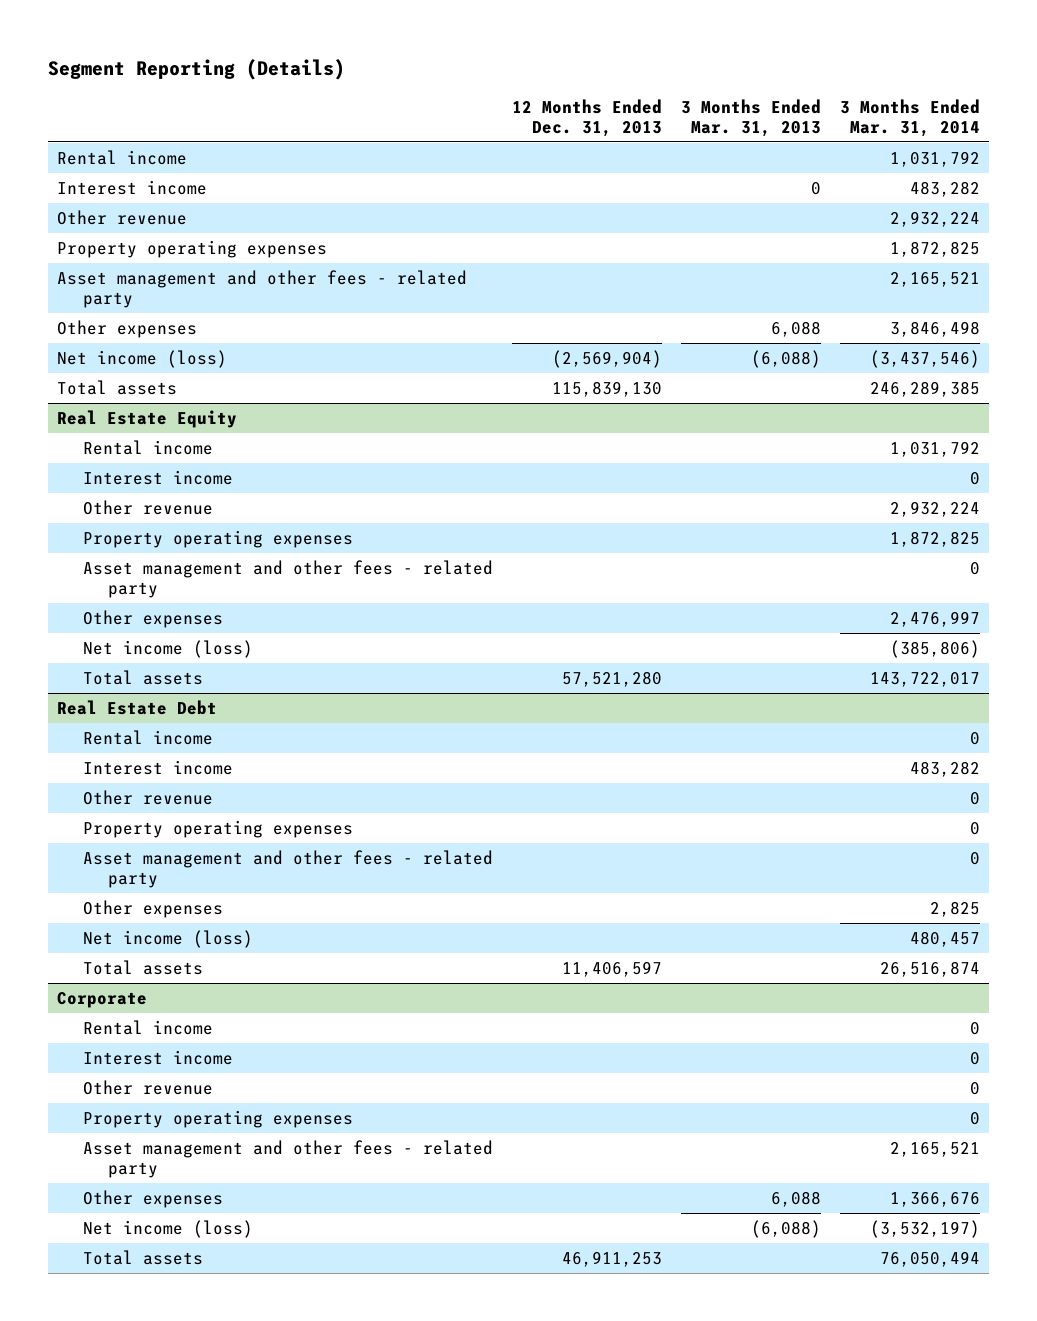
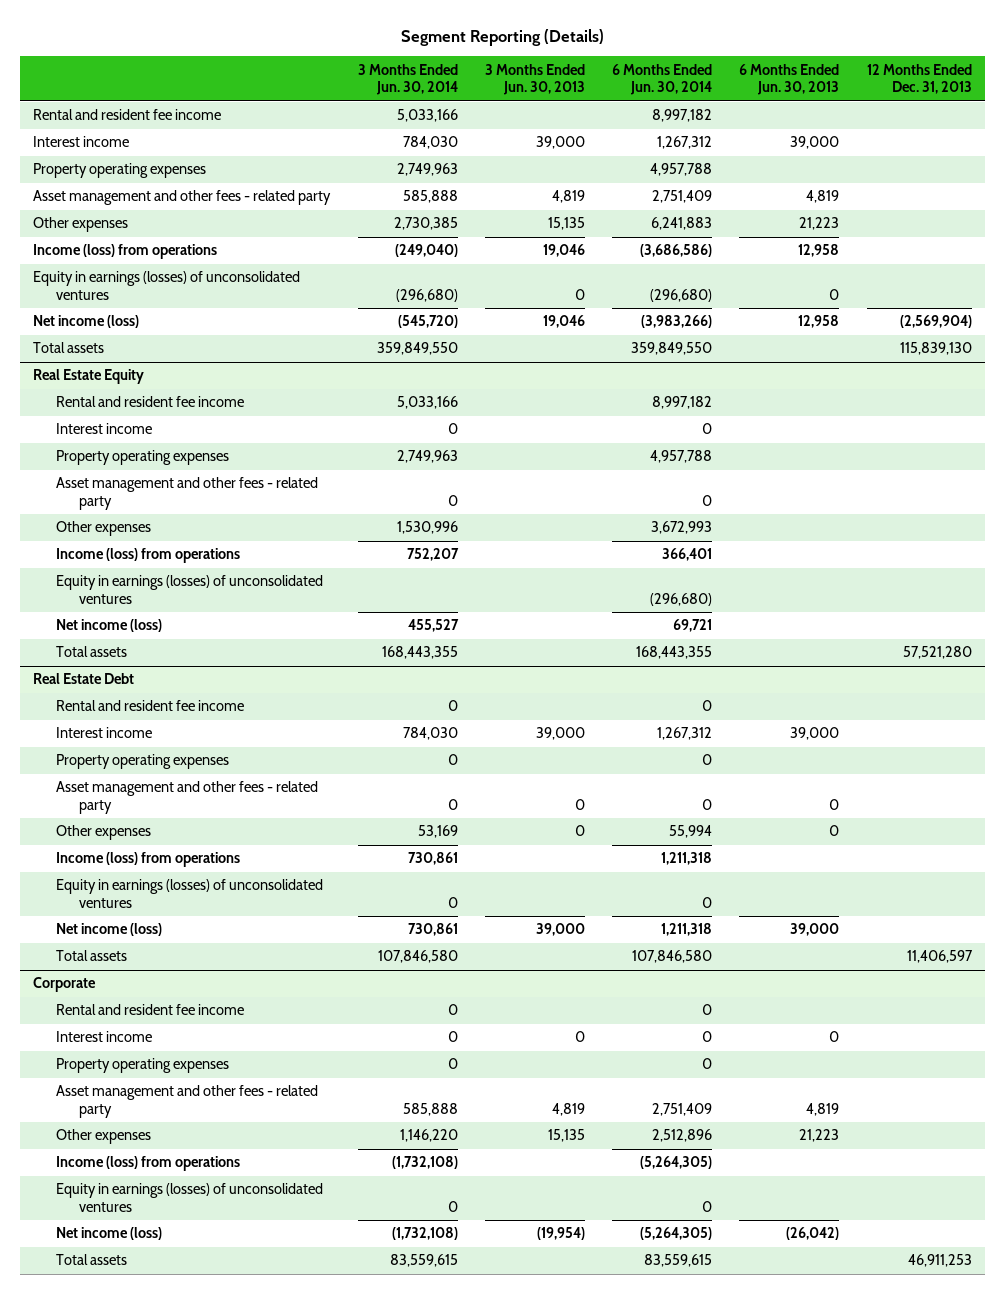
- | 12 Months Ended Dec. 31, 2013 | 3 Months Ended Mar. 31, 2013 | 3 Months Ended Mar. 31, 2014
+ | 3 Months Ended Jun. 30, 2014 | 3 Months Ended Jun. 30, 2013 | 6 Months Ended Jun. 30, 2014 | 6 Months Ended Jun. 30, 2013 | 12 Months Ended Dec. 31, 2013
- Rental income | | | 1,031,792
+ Rental and resident fee income | 5,033,166 | | 8,997,182 | |
- Other revenue | | | 2,932,224
+ Income (loss) from operations | (249,040) | 19,046 | (3,686,586) | 12,958 |
+ Equity in earnings (losses) of unconsolidated ventures | (296,680) | 0 | (296,680) | 0 |
@ Real Estate Equity
- Rental income | | | 1,031,792
+ Rental and resident fee income | 5,033,166 | | 8,997,182 | |
- Other revenue | | | 2,932,224
+ Income (loss) from operations | 752,207 | | 366,401 | |
+ Equity in earnings (losses) of unconsolidated ventures | | | (296,680) | |
@ Real Estate Debt
- Rental income | | | 0
+ Rental and resident fee income | 0 | | 0 | |
- Other revenue | | | 0
+ Income (loss) from operations | 730,861 | | 1,211,318 | |
+ Equity in earnings (losses) of unconsolidated ventures | 0 | | 0 | |
@ Corporate
- Rental income | | | 0
+ Rental and resident fee income | 0 | | 0 | |
- Other revenue | | | 0
+ Income (loss) from operations | (1,732,108) | | (5,264,305) | |
+ Equity in earnings (losses) of unconsolidated ventures | 0 | | 0 | |

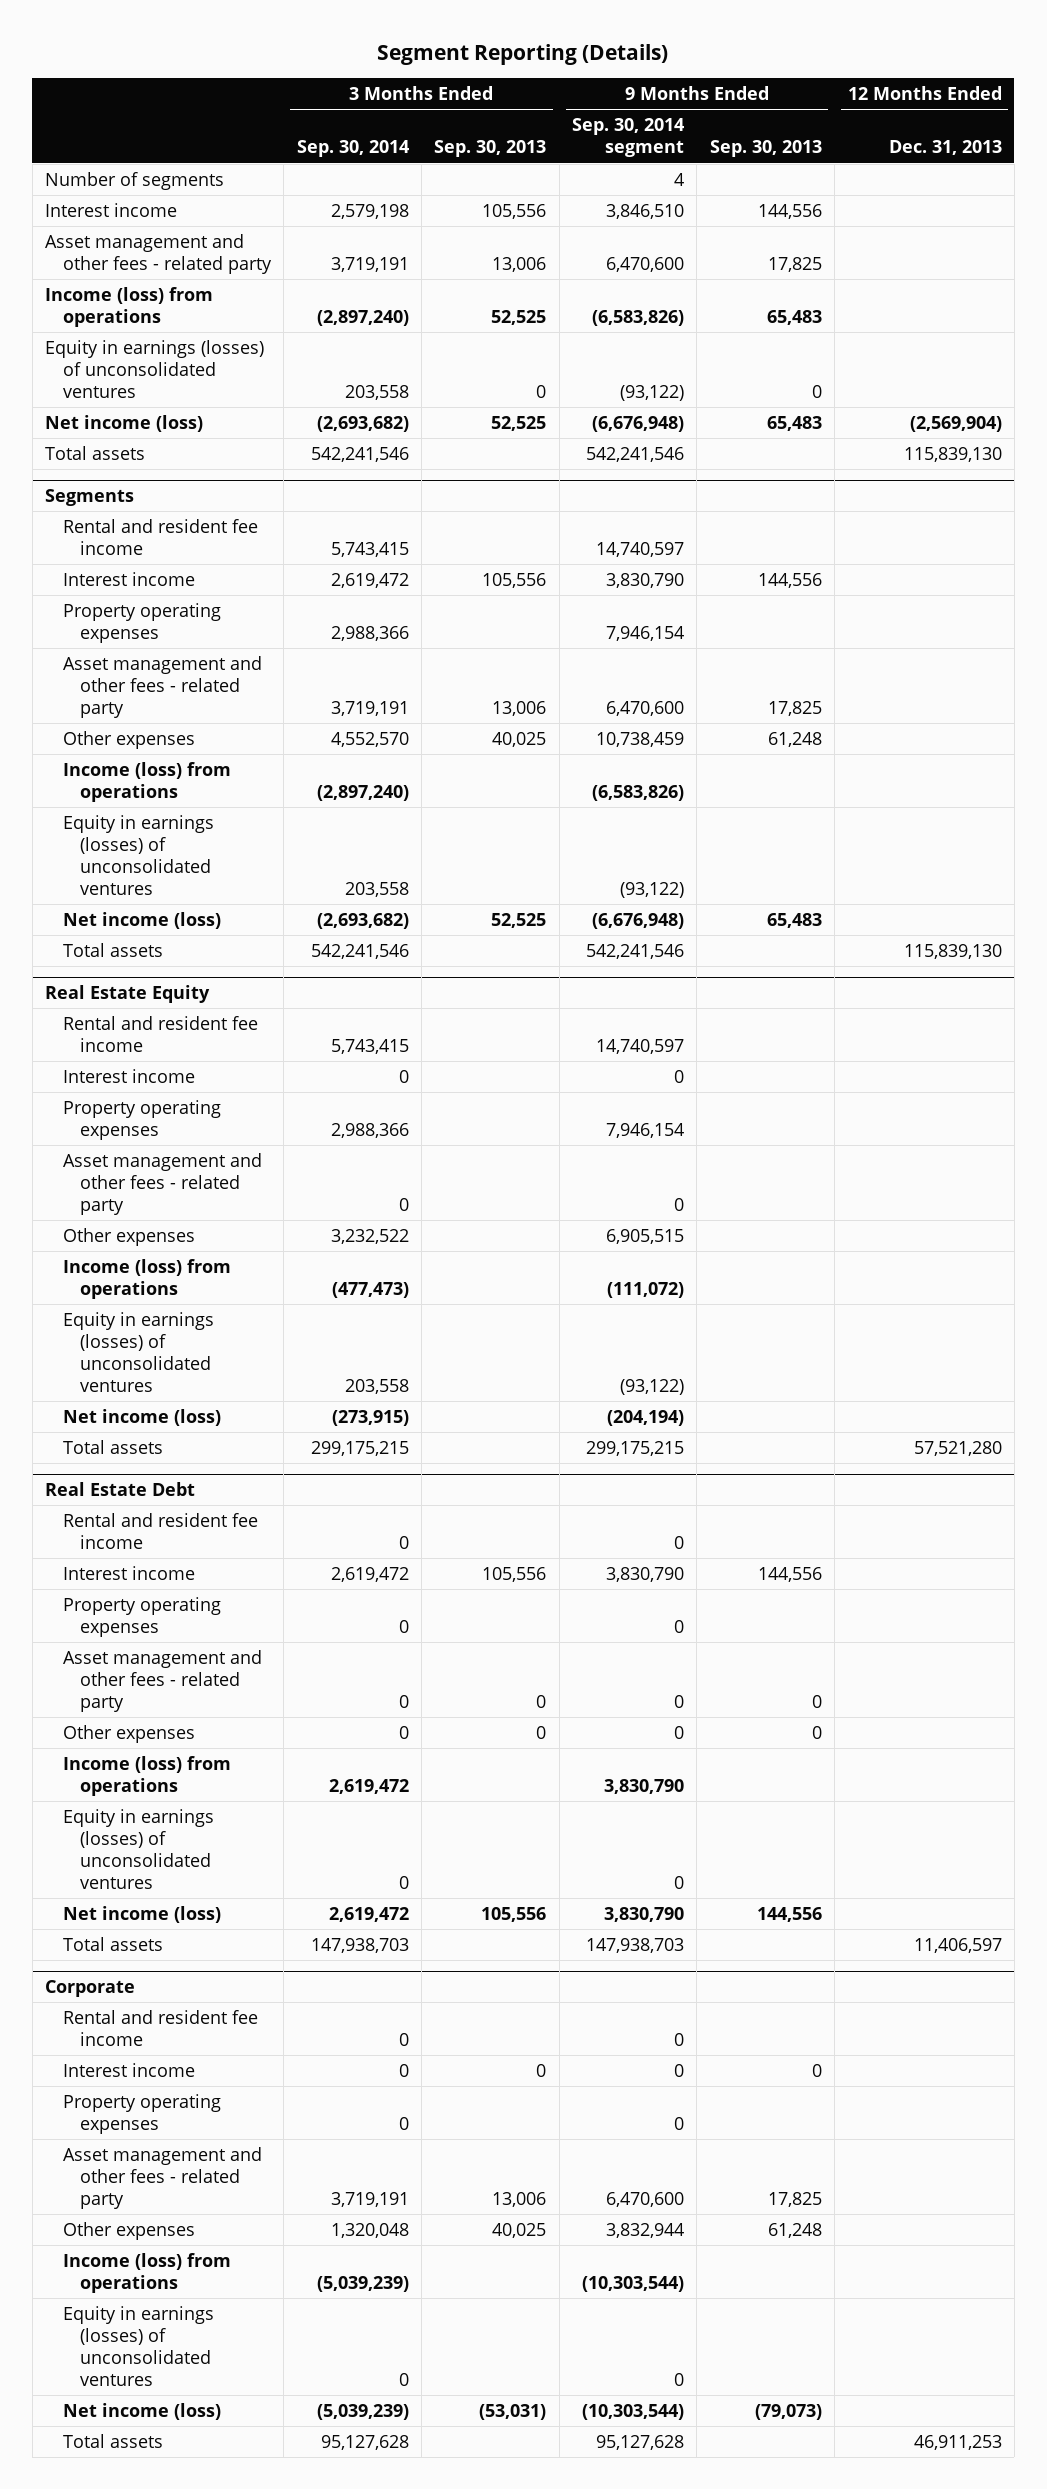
- | 3 Months Ended Jun. 30, 2014 | 3 Months Ended Jun. 30, 2013 | 6 Months Ended Jun. 30, 2014 | 6 Months Ended Jun. 30, 2013 | 12 Months Ended Dec. 31, 2013
+ | 3 Months Ended Sep. 30, 2014 | 3 Months Ended Sep. 30, 2013 | 9 Months Ended Sep. 30, 2014 segment | 9 Months Ended Sep. 30, 2013 | 12 Months Ended Dec. 31, 2013
- Rental and resident fee income | 5,033,166 | | 8,997,182 | |
+ Number of segments | | | 4 | |
- Property operating expenses | 2,749,963 | | 4,957,788 | |
- Other expenses | 2,730,385 | 15,135 | 6,241,883 | 21,223 |
+ Segments
+ Rental and resident fee income | 5,743,415 | | 14,740,597 | |
+ Interest income | 2,619,472 | 105,556 | 3,830,790 | 144,556 |
+ Property operating expenses | 2,988,366 | | 7,946,154 | |
+ Asset management and other fees - related party | 3,719,191 | 13,006 | 6,470,600 | 17,825 |
+ Other expenses | 4,552,570 | 40,025 | 10,738,459 | 61,248 |
+ Income (loss) from operations | (2,897,240) | | (6,583,826) | |
+ Equity in earnings (losses) of unconsolidated ventures | 203,558 | | (93,122) | |
+ Net income (loss) | (2,693,682) | 52,525 | (6,676,948) | 65,483 |
+ Total assets | 542,241,546 | | 542,241,546 | | 115,839,130

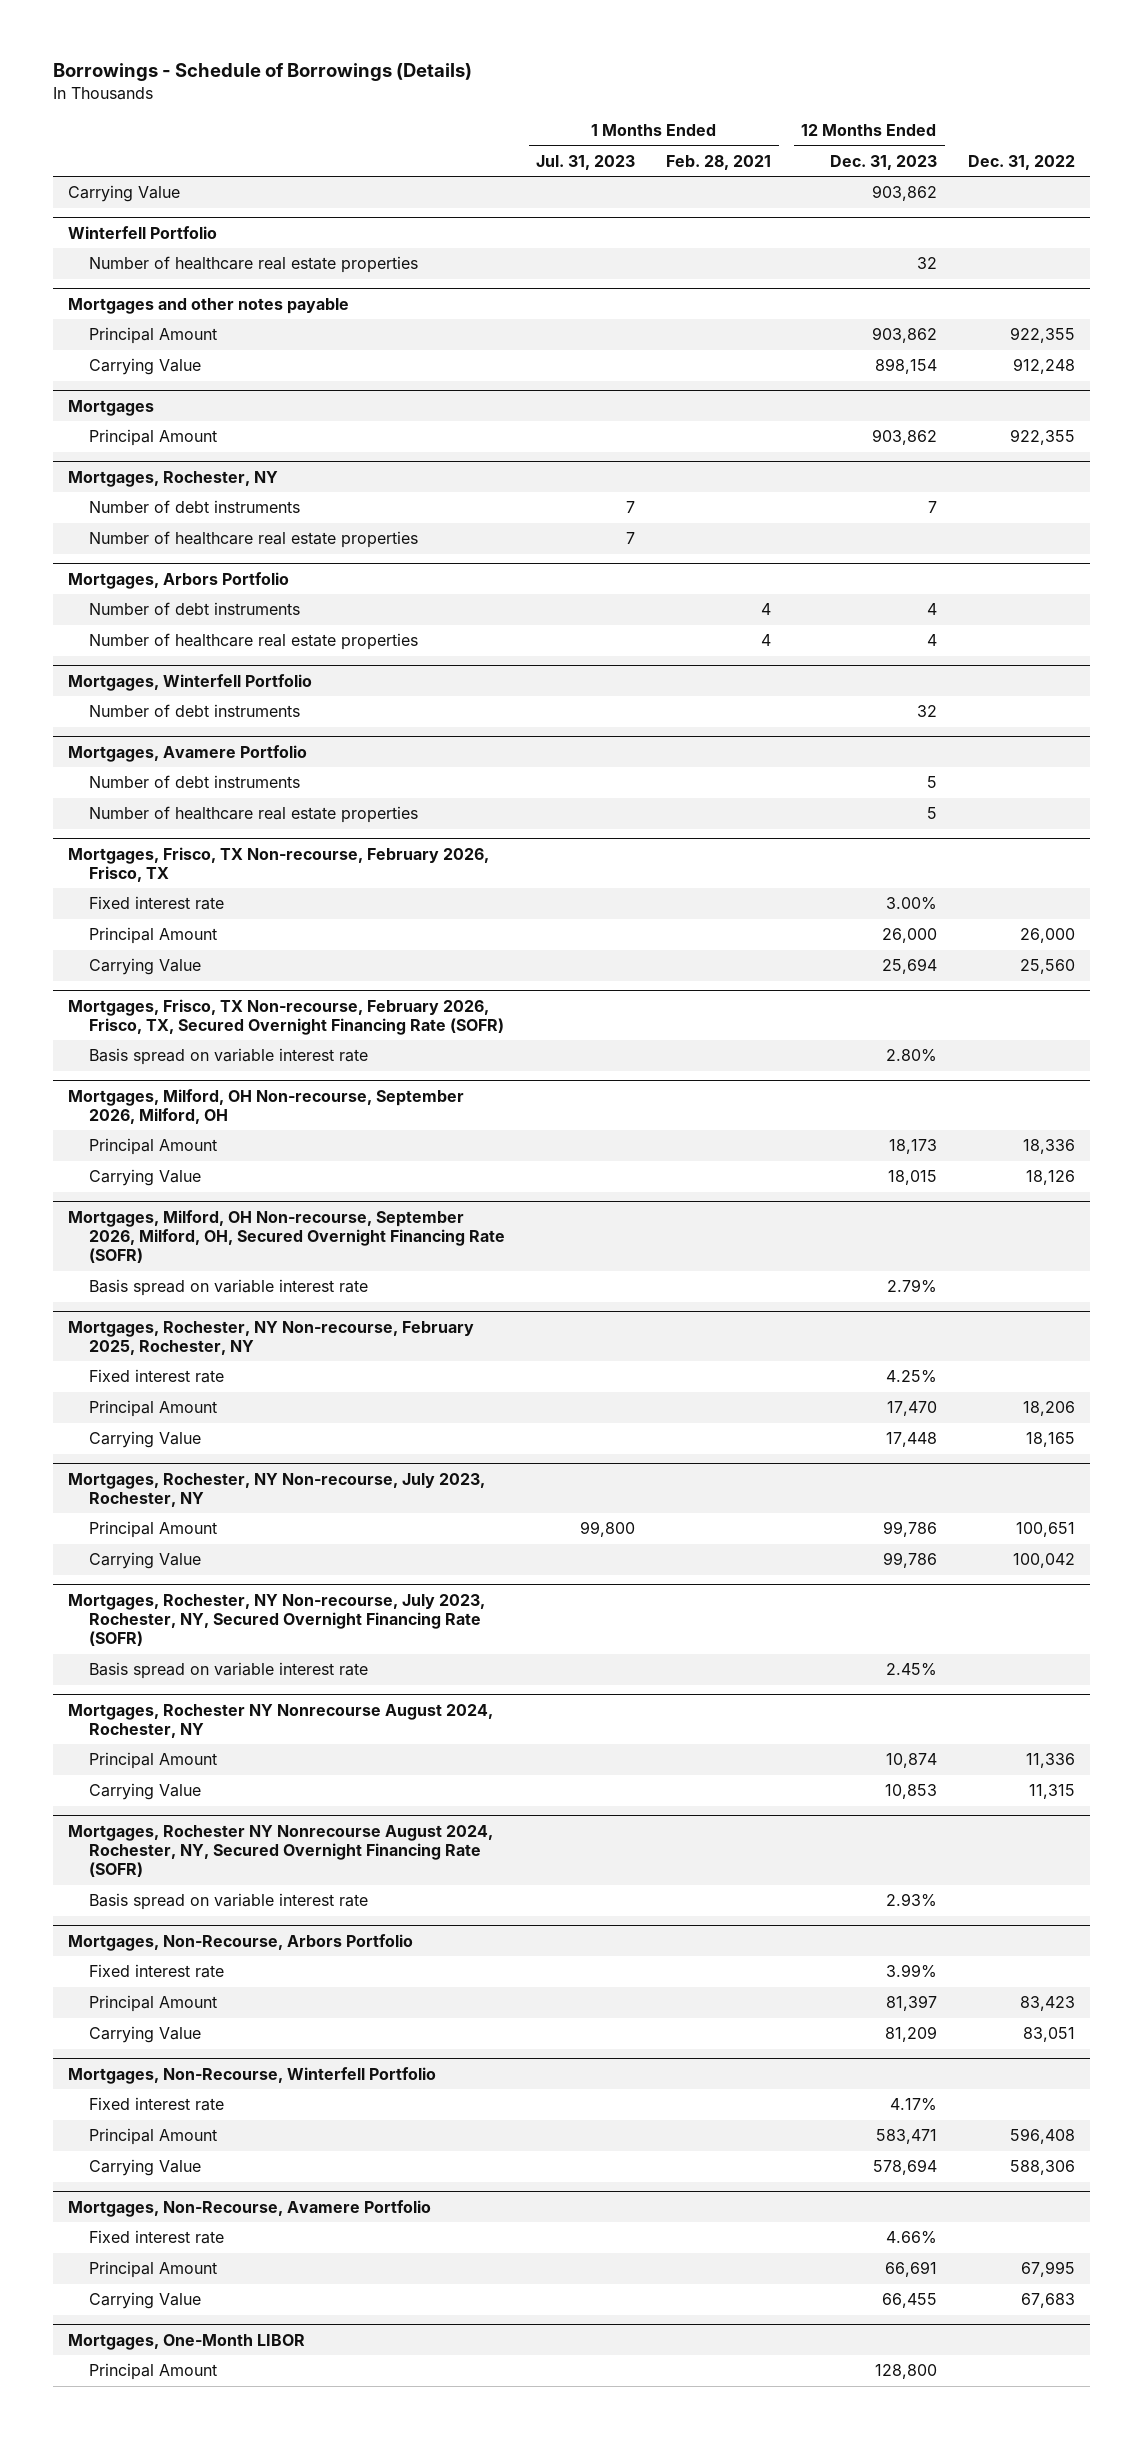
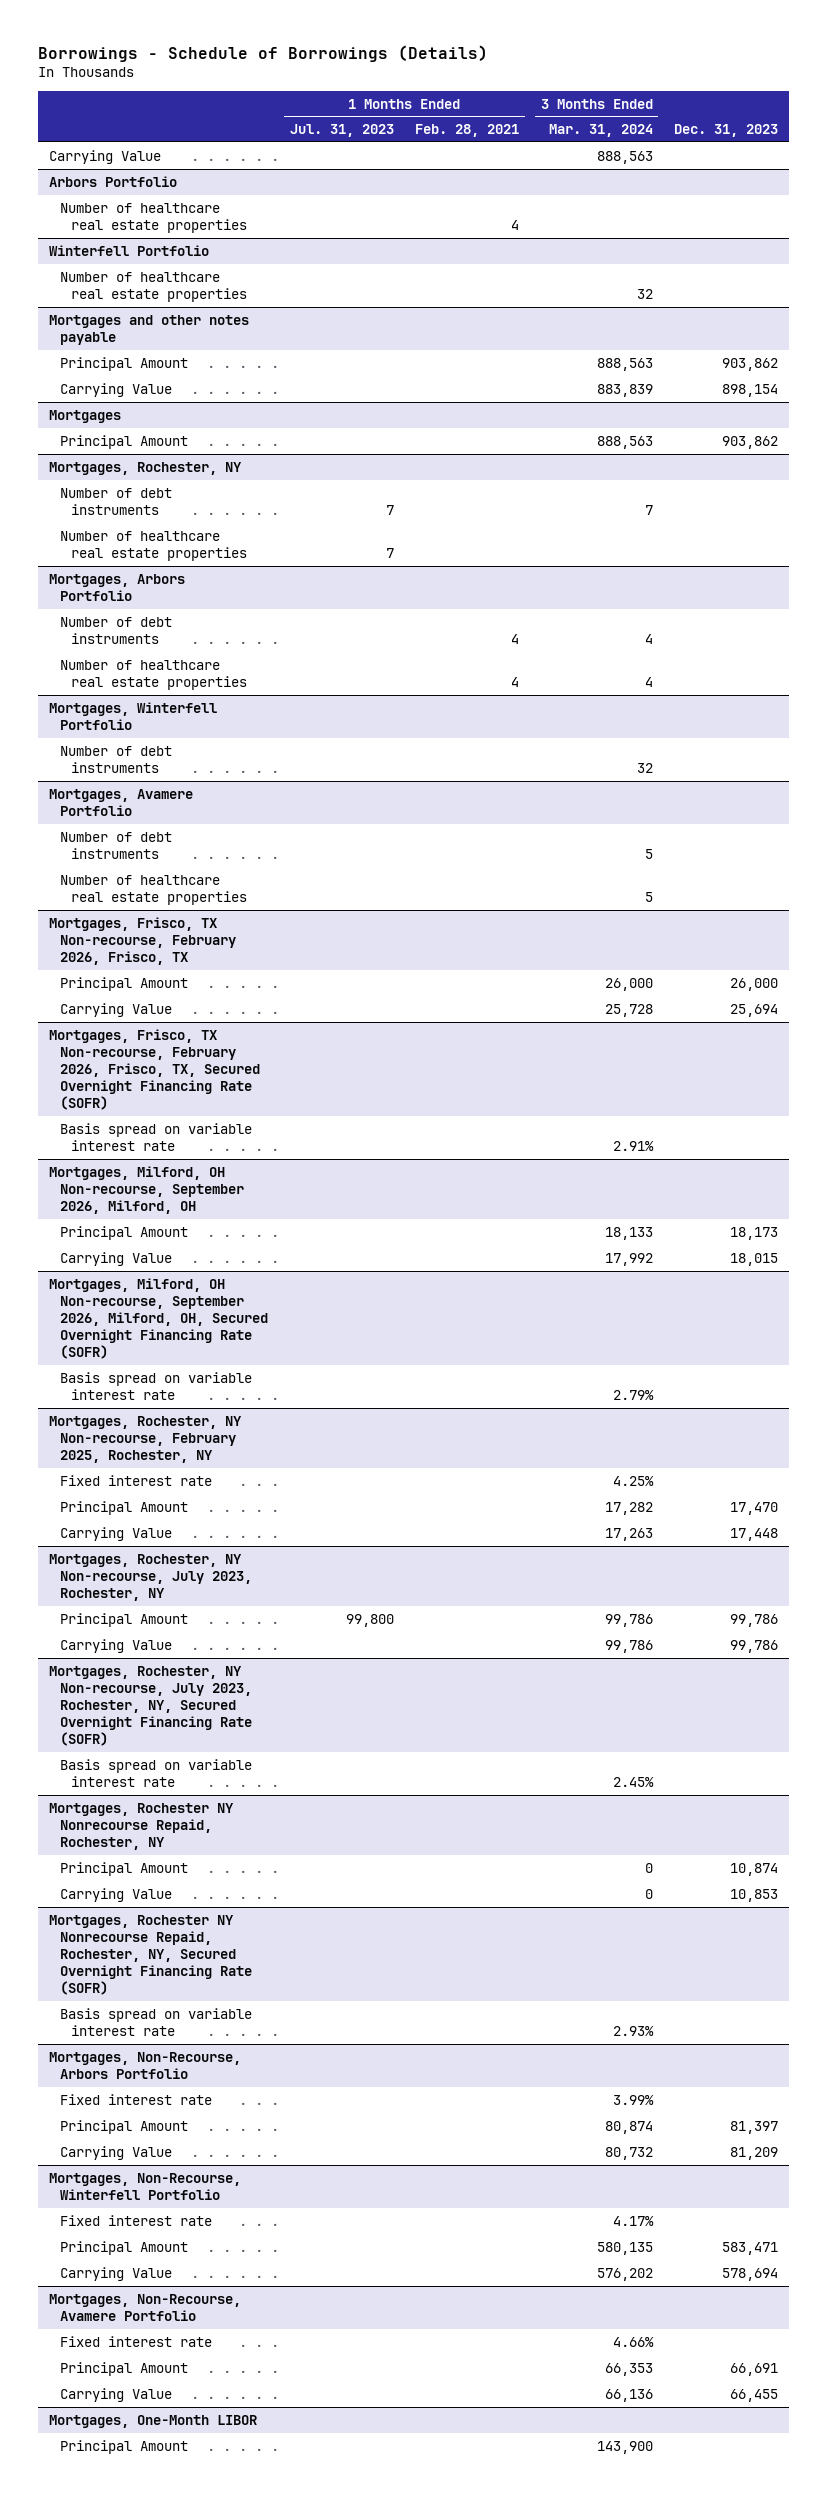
- | 1 Months Ended Jul. 31, 2023 | 1 Months Ended Feb. 28, 2021 | 12 Months Ended Dec. 31, 2023 | Dec. 31, 2022
+ | 1 Months Ended Jul. 31, 2023 | 1 Months Ended Feb. 28, 2021 | 3 Months Ended Mar. 31, 2024 | Dec. 31, 2023
+ Arbors Portfolio
+ Number of healthcare real estate properties | | 4 | |
@ Mortgages, Frisco, TX Non-recourse, February 2026, Frisco, TX
- Fixed interest rate | | | 3.00% |
- Mortgages, Rochester NY Nonrecourse August 2024, Rochester, NY
+ Mortgages, Rochester NY Nonrecourse Repaid, Rochester, NY
- Mortgages, Rochester NY Nonrecourse August 2024, Rochester, NY, Secured Overnight Financing Rate (SOFR)
+ Mortgages, Rochester NY Nonrecourse Repaid, Rochester, NY, Secured Overnight Financing Rate (SOFR)

